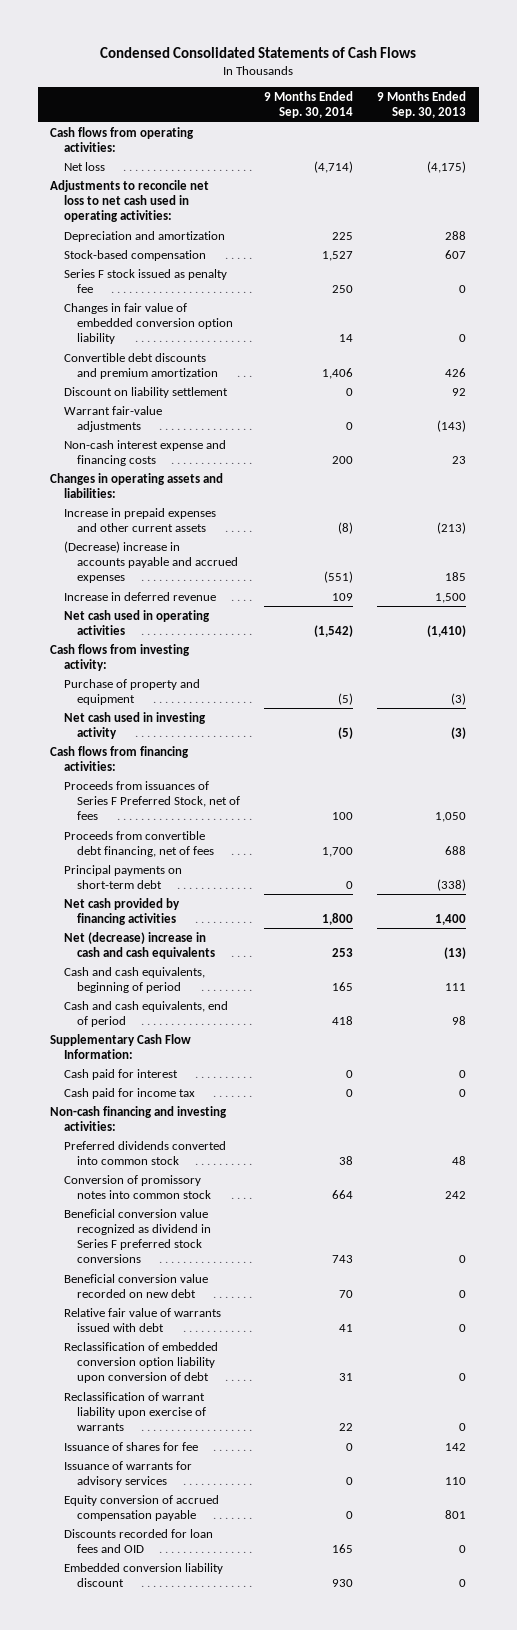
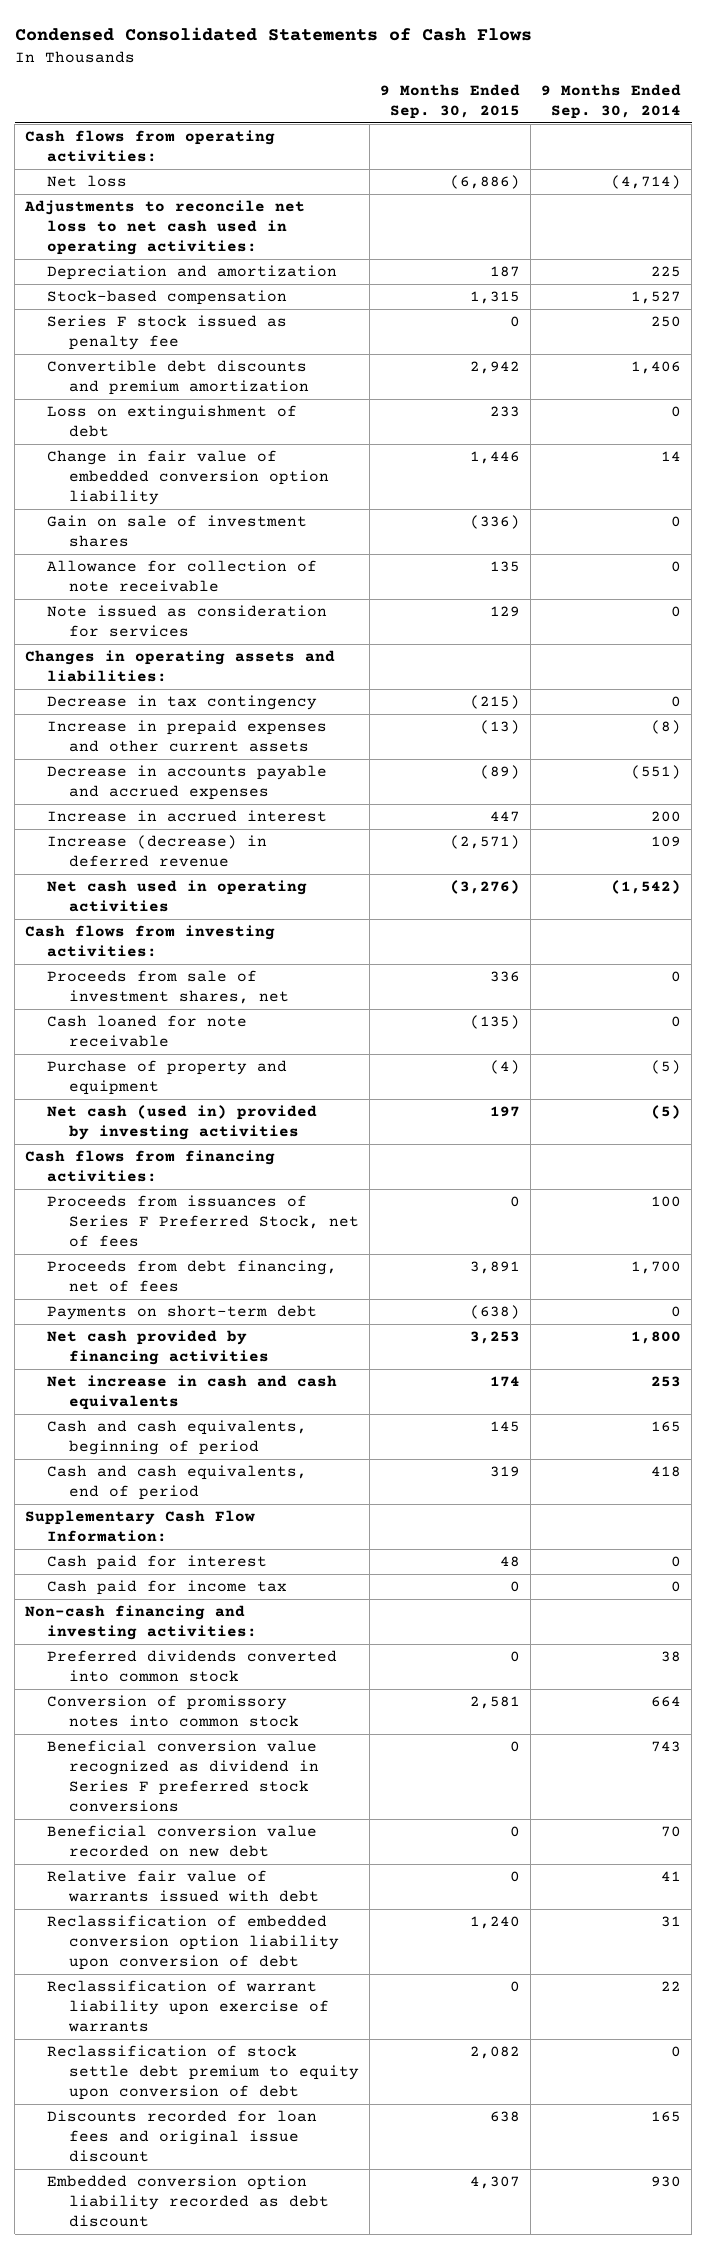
- | 9 Months Ended Sep. 30, 2014 | 9 Months Ended Sep. 30, 2013
+ | 9 Months Ended Sep. 30, 2015 | 9 Months Ended Sep. 30, 2014
- Changes in fair value of embedded conversion option liability | 14 | 0
- Discount on liability settlement | 0 | 92
- Warrant fair-value adjustments | 0 | (143)
- Non-cash interest expense and financing costs | 200 | 23
+ Loss on extinguishment of debt | 233 | 0
+ Change in fair value of embedded conversion option liability | 1,446 | 14
+ Gain on sale of investment shares | (336) | 0
+ Allowance for collection of note receivable | 135 | 0
+ Note issued as consideration for services | 129 | 0
+ Decrease in tax contingency | (215) | 0
- (Decrease) increase in accounts payable and accrued expenses | (551) | 185
- Increase in deferred revenue | 109 | 1,500
+ Decrease in accounts payable and accrued expenses | (89) | (551)
+ Increase in accrued interest | 447 | 200
+ Increase (decrease) in deferred revenue | (2,571) | 109
- Cash flows from investing activity:
+ Cash flows from investing activities:
+ Proceeds from sale of investment shares, net | 336 | 0
+ Cash loaned for note receivable | (135) | 0
- Net cash used in investing activity | (5) | (3)
+ Net cash (used in) provided by investing activities | 197 | (5)
- Proceeds from convertible debt financing, net of fees | 1,700 | 688
- Principal payments on short-term debt | 0 | (338)
+ Proceeds from debt financing, net of fees | 3,891 | 1,700
+ Payments on short-term debt | (638) | 0
- Net (decrease) increase in cash and cash equivalents | 253 | (13)
+ Net increase in cash and cash equivalents | 174 | 253
- Issuance of shares for fee | 0 | 142
- Issuance of warrants for advisory services | 0 | 110
- Equity conversion of accrued compensation payable | 0 | 801
- Discounts recorded for loan fees and OID | 165 | 0
- Embedded conversion liability discount | 930 | 0
+ Reclassification of stock settle debt premium to equity upon conversion of debt | 2,082 | 0
+ Discounts recorded for loan fees and original issue discount | 638 | 165
+ Embedded conversion option liability recorded as debt discount | 4,307 | 930

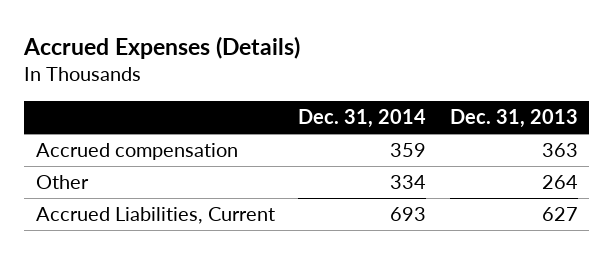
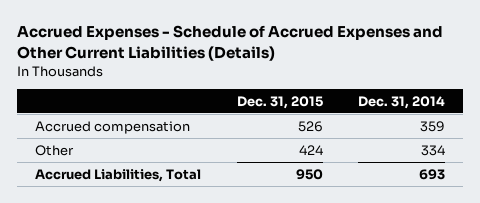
- Accrued Expenses (Details)
+ Accrued Expenses - Schedule of Accrued Expenses and Other Current Liabilities (Details)
- | Dec. 31, 2014 | Dec. 31, 2013
+ | Dec. 31, 2015 | Dec. 31, 2014
- Accrued Liabilities, Current | 693 | 627
+ Accrued Liabilities, Total | 950 | 693

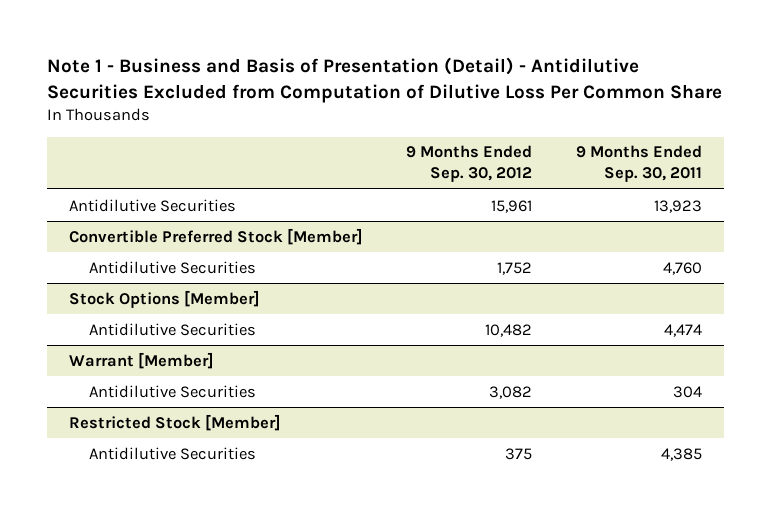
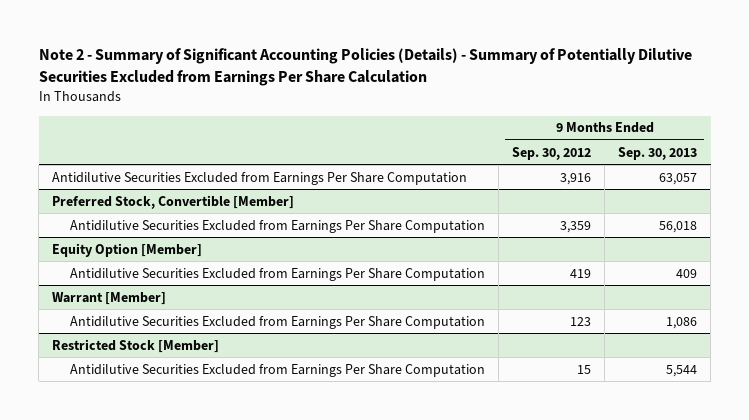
- Note 1 - Business and Basis of Presentation (Detail) - Antidilutive Securities Excluded from Computation of Dilutive Loss Per Common Share
+ Note 2 - Summary of Significant Accounting Policies (Details) - Summary of Potentially Dilutive Securities Excluded from Earnings Per Share Calculation
- | 9 Months Ended Sep. 30, 2012 | 9 Months Ended Sep. 30, 2011
+ | 9 Months Ended Sep. 30, 2012 | 9 Months Ended Sep. 30, 2013
- Antidilutive Securities | 15,961 | 13,923
- Convertible Preferred Stock [Member]
- Antidilutive Securities | 1,752 | 4,760
- Stock Options [Member]
- Antidilutive Securities | 10,482 | 4,474
+ Antidilutive Securities Excluded from Earnings Per Share Computation | 3,916 | 63,057
+ Preferred Stock, Convertible [Member]
+ Antidilutive Securities Excluded from Earnings Per Share Computation | 3,359 | 56,018
+ Equity Option [Member]
+ Antidilutive Securities Excluded from Earnings Per Share Computation | 419 | 409
@ Warrant [Member]
- Antidilutive Securities | 3,082 | 304
+ Antidilutive Securities Excluded from Earnings Per Share Computation | 123 | 1,086
@ Restricted Stock [Member]
- Antidilutive Securities | 375 | 4,385
+ Antidilutive Securities Excluded from Earnings Per Share Computation | 15 | 5,544

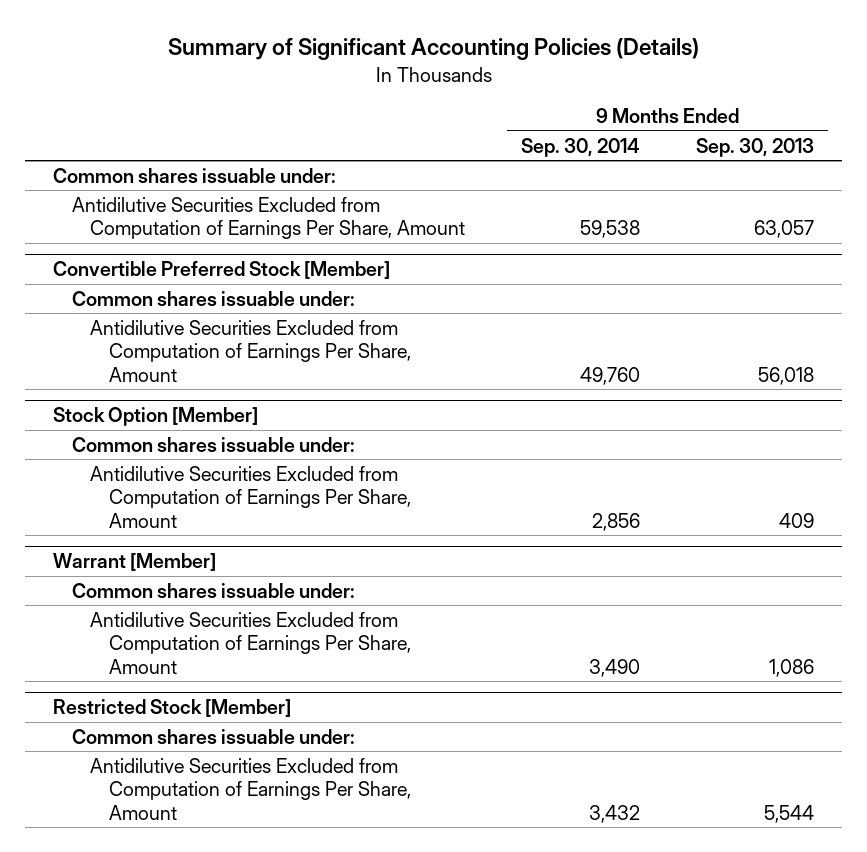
- Note 2 - Summary of Significant Accounting Policies (Details) - Summary of Potentially Dilutive Securities Excluded from Earnings Per Share Calculation
+ Summary of Significant Accounting Policies (Details)
- | 9 Months Ended Sep. 30, 2012 | 9 Months Ended Sep. 30, 2013
+ | 9 Months Ended Sep. 30, 2014 | 9 Months Ended Sep. 30, 2013
- Antidilutive Securities Excluded from Earnings Per Share Computation | 3,916 | 63,057
- Preferred Stock, Convertible [Member]
- Antidilutive Securities Excluded from Earnings Per Share Computation | 3,359 | 56,018
- Equity Option [Member]
- Antidilutive Securities Excluded from Earnings Per Share Computation | 419 | 409
+ Common shares issuable under:
+ Antidilutive Securities Excluded from Computation of Earnings Per Share, Amount | 59,538 | 63,057
+ Convertible Preferred Stock [Member]
+ Common shares issuable under:
+ Antidilutive Securities Excluded from Computation of Earnings Per Share, Amount | 49,760 | 56,018
+ Stock Option [Member]
+ Common shares issuable under:
+ Antidilutive Securities Excluded from Computation of Earnings Per Share, Amount | 2,856 | 409
@ Warrant [Member]
- Antidilutive Securities Excluded from Earnings Per Share Computation | 123 | 1,086
+ Common shares issuable under:
+ Antidilutive Securities Excluded from Computation of Earnings Per Share, Amount | 3,490 | 1,086
@ Restricted Stock [Member]
- Antidilutive Securities Excluded from Earnings Per Share Computation | 15 | 5,544
+ Common shares issuable under:
+ Antidilutive Securities Excluded from Computation of Earnings Per Share, Amount | 3,432 | 5,544

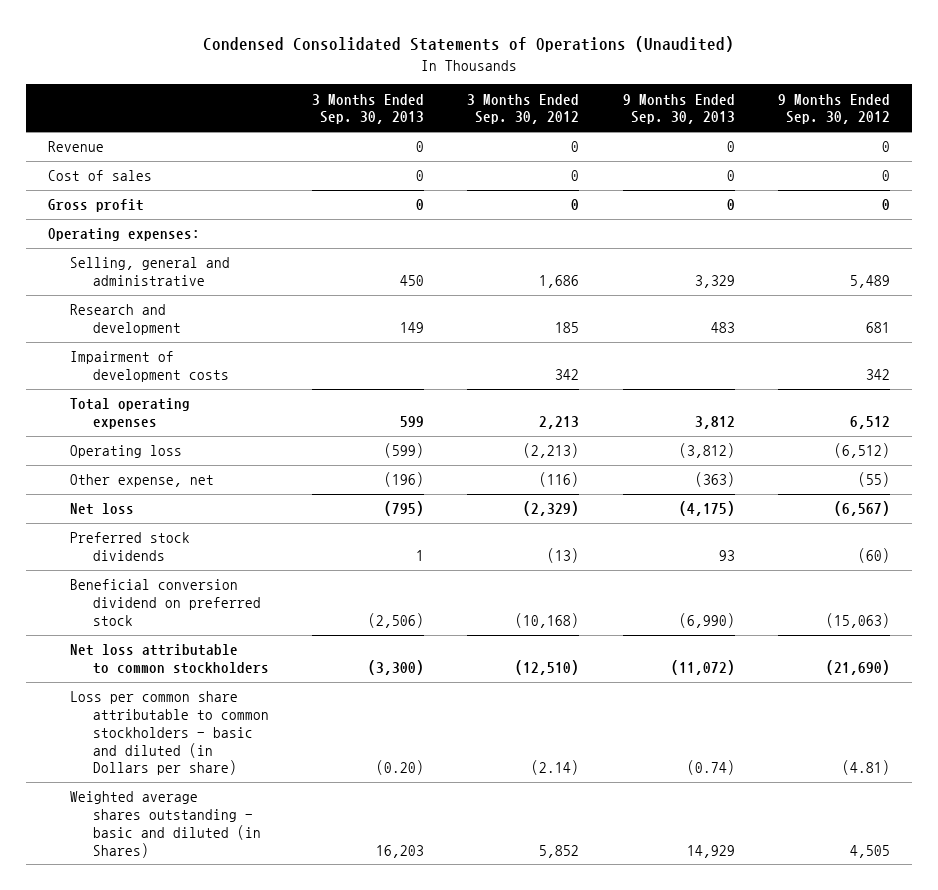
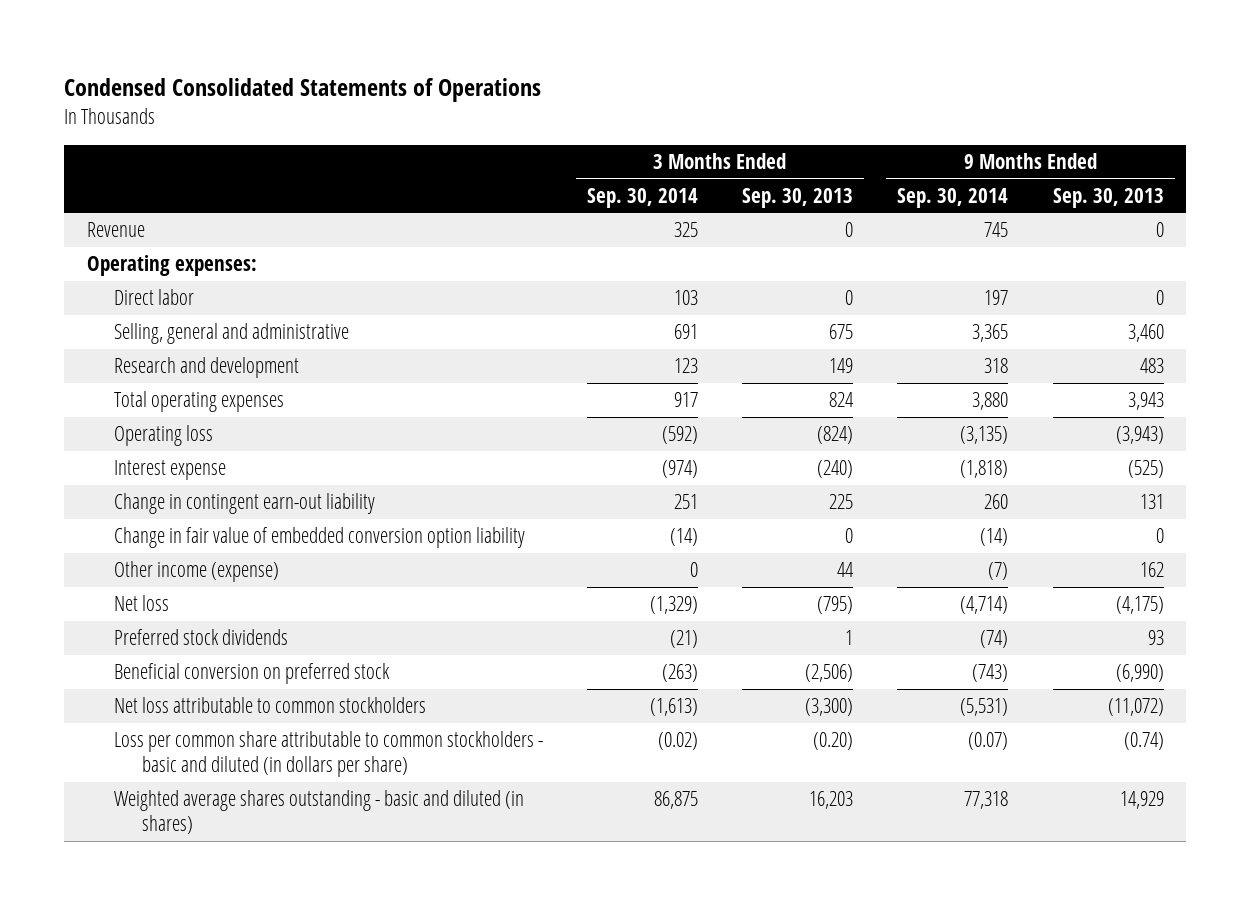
- Condensed Consolidated Statements of Operations (Unaudited)
+ Condensed Consolidated Statements of Operations
- | 3 Months Ended Sep. 30, 2013 | 3 Months Ended Sep. 30, 2012 | 9 Months Ended Sep. 30, 2013 | 9 Months Ended Sep. 30, 2012
+ | 3 Months Ended Sep. 30, 2014 | 3 Months Ended Sep. 30, 2013 | 9 Months Ended Sep. 30, 2014 | 9 Months Ended Sep. 30, 2013
- Cost of sales | 0 | 0 | 0 | 0
- Gross profit | 0 | 0 | 0 | 0
- Selling, general and administrative | 450 | 1,686 | 3,329 | 5,489
+ Direct labor | 103 | 0 | 197 | 0
+ Selling, general and administrative | 691 | 675 | 3,365 | 3,460
- Impairment of development costs | | 342 | | 342
- Total operating expenses | 599 | 2,213 | 3,812 | 6,512
- Operating loss | (599) | (2,213) | (3,812) | (6,512)
- Other expense, net | (196) | (116) | (363) | (55)
+ Total operating expenses | 917 | 824 | 3,880 | 3,943
+ Operating loss | (592) | (824) | (3,135) | (3,943)
+ Interest expense | (974) | (240) | (1,818) | (525)
+ Change in contingent earn-out liability | 251 | 225 | 260 | 131
+ Change in fair value of embedded conversion option liability | (14) | 0 | (14) | 0
+ Other income (expense) | 0 | 44 | (7) | 162
- Beneficial conversion dividend on preferred stock | (2,506) | (10,168) | (6,990) | (15,063)
+ Beneficial conversion on preferred stock | (263) | (2,506) | (743) | (6,990)
- Loss per common share attributable to common stockholders - basic and diluted (in Dollars per share) | (0.20) | (2.14) | (0.74) | (4.81)
- Weighted average shares outstanding - basic and diluted (in Shares) | 16,203 | 5,852 | 14,929 | 4,505
+ Loss per common share attributable to common stockholders - basic and diluted (in dollars per share) | (0.02) | (0.20) | (0.07) | (0.74)
+ Weighted average shares outstanding - basic and diluted (in shares) | 86,875 | 16,203 | 77,318 | 14,929

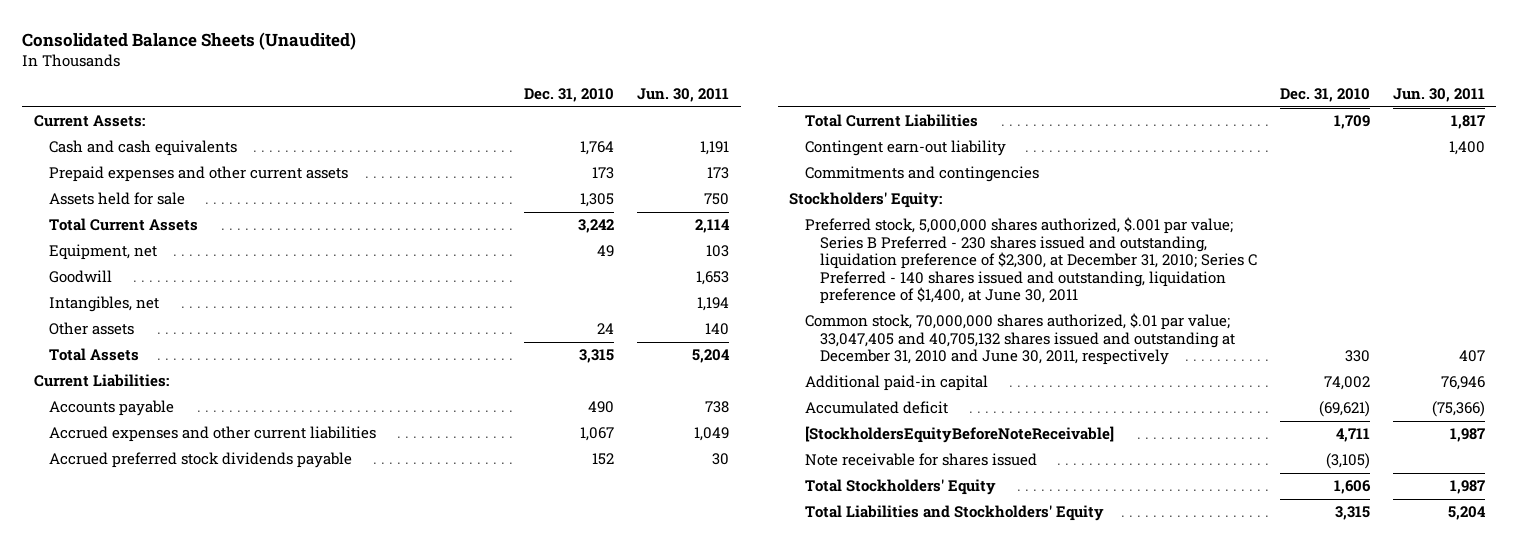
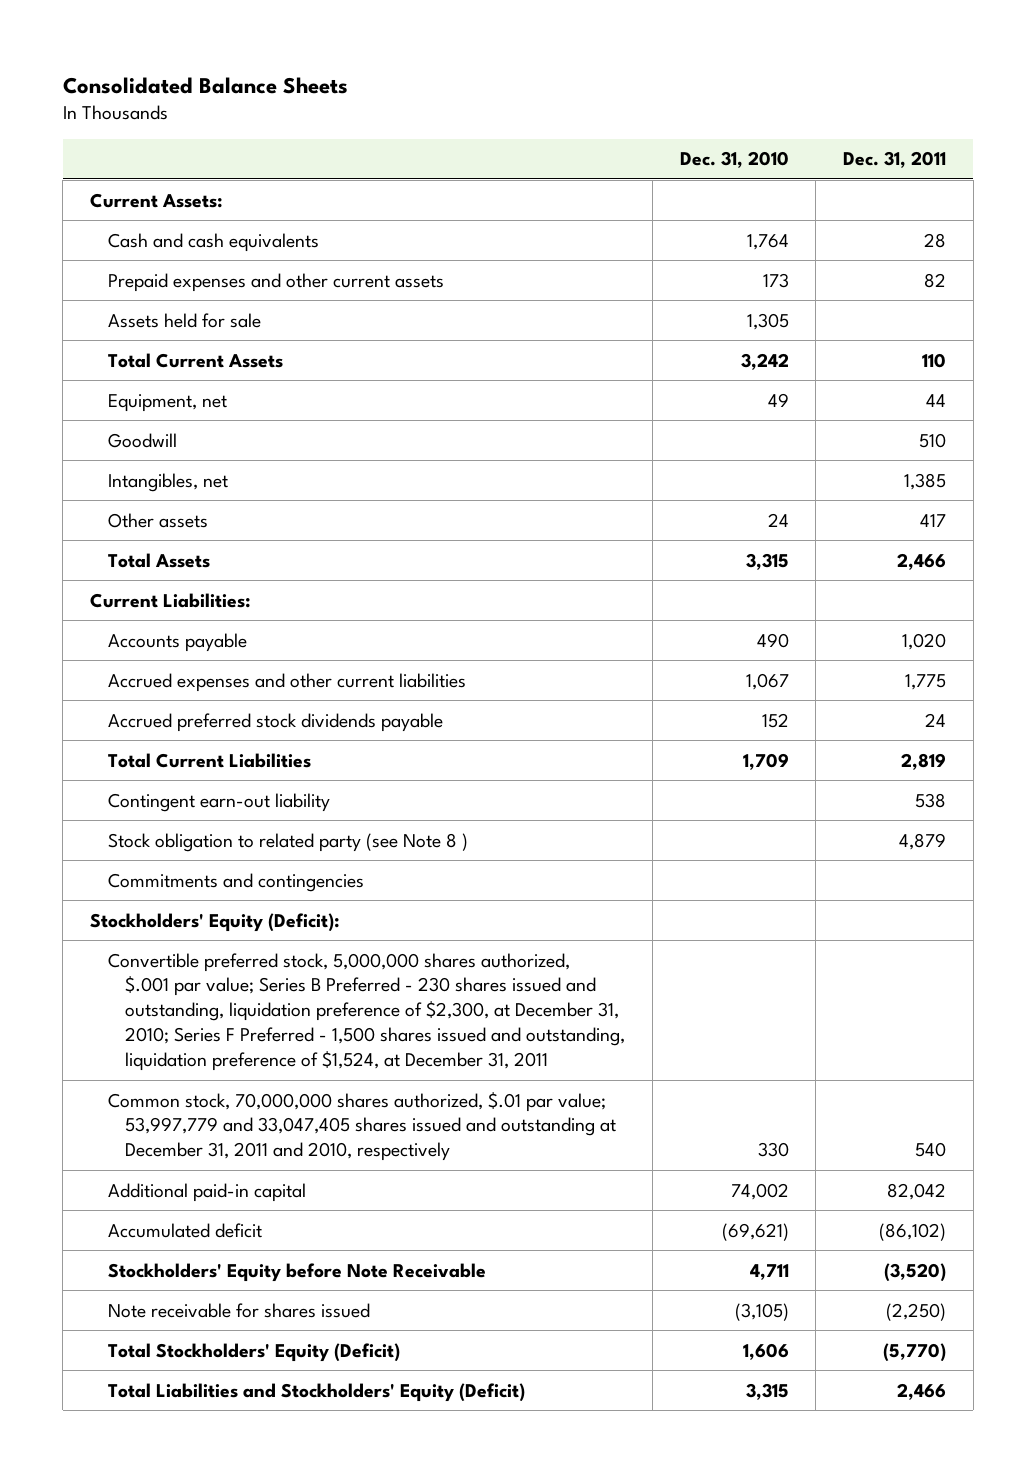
- Consolidated Balance Sheets (Unaudited)
+ Consolidated Balance Sheets
- | Dec. 31, 2010 | Jun. 30, 2011
+ | Dec. 31, 2010 | Dec. 31, 2011
+ Stock obligation to related party (see Note 8 ) | | 4,879
- Stockholders' Equity:
- Preferred stock, 5,000,000 shares authorized, $.001 par value; Series B Preferred - 230 shares issued and outstanding, liquidation preference of $2,300, at December 31, 2010; Series C Preferred - 140 shares issued and outstanding, liquidation preference of $1,400, at June 30, 2011
- Common stock, 70,000,000 shares authorized, $.01 par value; 33,047,405 and 40,705,132 shares issued and outstanding at December 31, 2010 and June 30, 2011, respectively | 330 | 407
+ Stockholders' Equity (Deficit):
+ Convertible preferred stock, 5,000,000 shares authorized, $.001 par value; Series B Preferred - 230 shares issued and outstanding, liquidation preference of $2,300, at December 31, 2010; Series F Preferred - 1,500 shares issued and outstanding, liquidation preference of $1,524, at December 31, 2011
+ Common stock, 70,000,000 shares authorized, $.01 par value; 53,997,779 and 33,047,405 shares issued and outstanding at December 31, 2011 and 2010, respectively | 330 | 540
- [StockholdersEquityBeforeNoteReceivable] | 4,711 | 1,987
+ Stockholders' Equity before Note Receivable | 4,711 | (3,520)
- Total Stockholders' Equity | 1,606 | 1,987
- Total Liabilities and Stockholders' Equity | 3,315 | 5,204
+ Total Stockholders' Equity (Deficit) | 1,606 | (5,770)
+ Total Liabilities and Stockholders' Equity (Deficit) | 3,315 | 2,466

